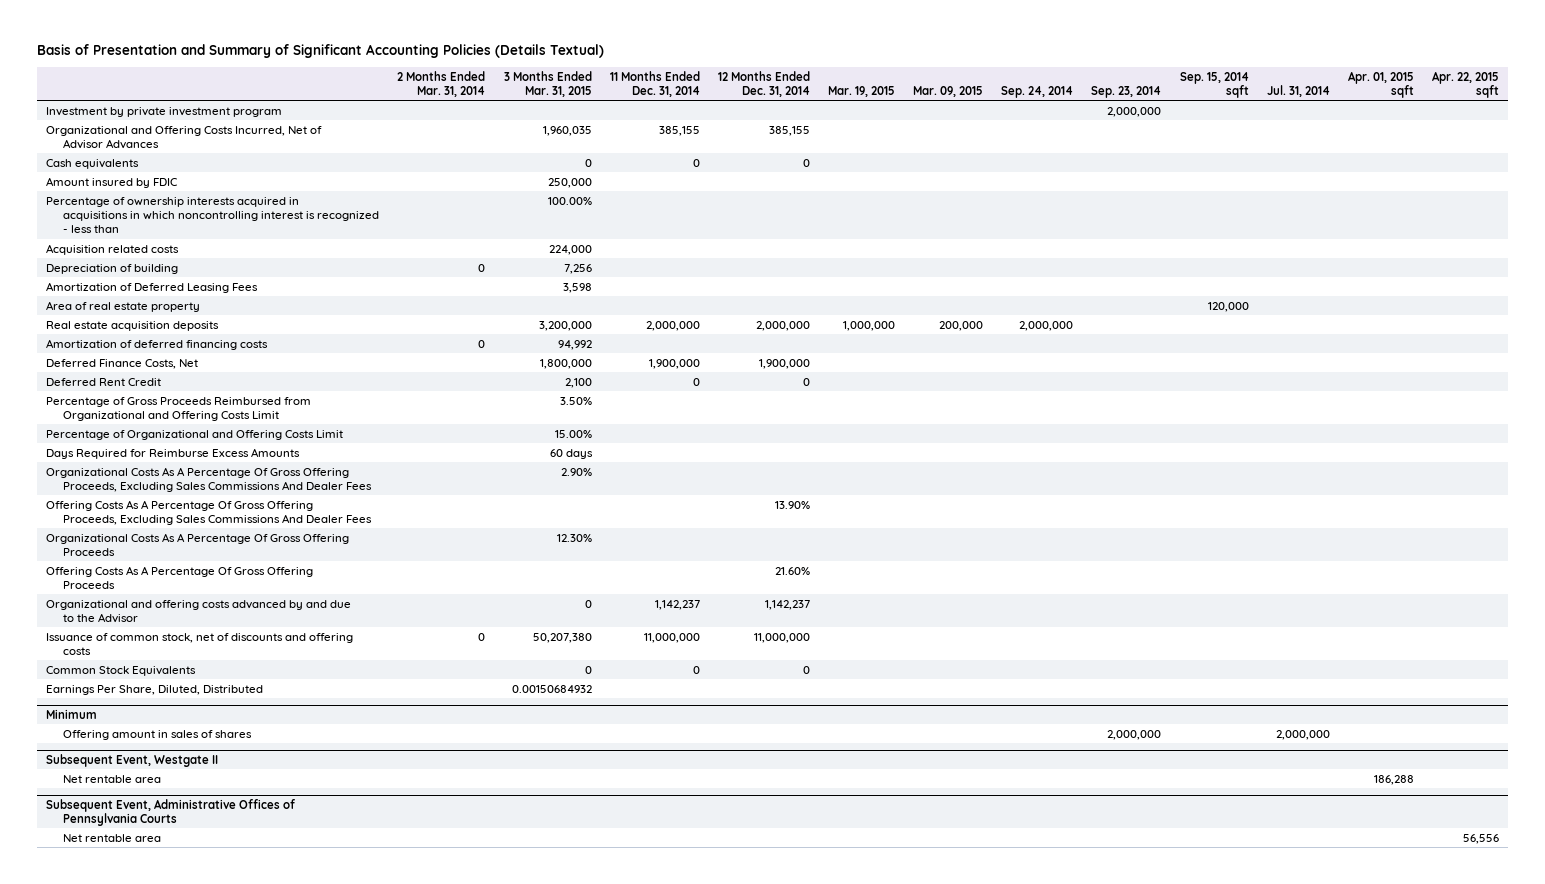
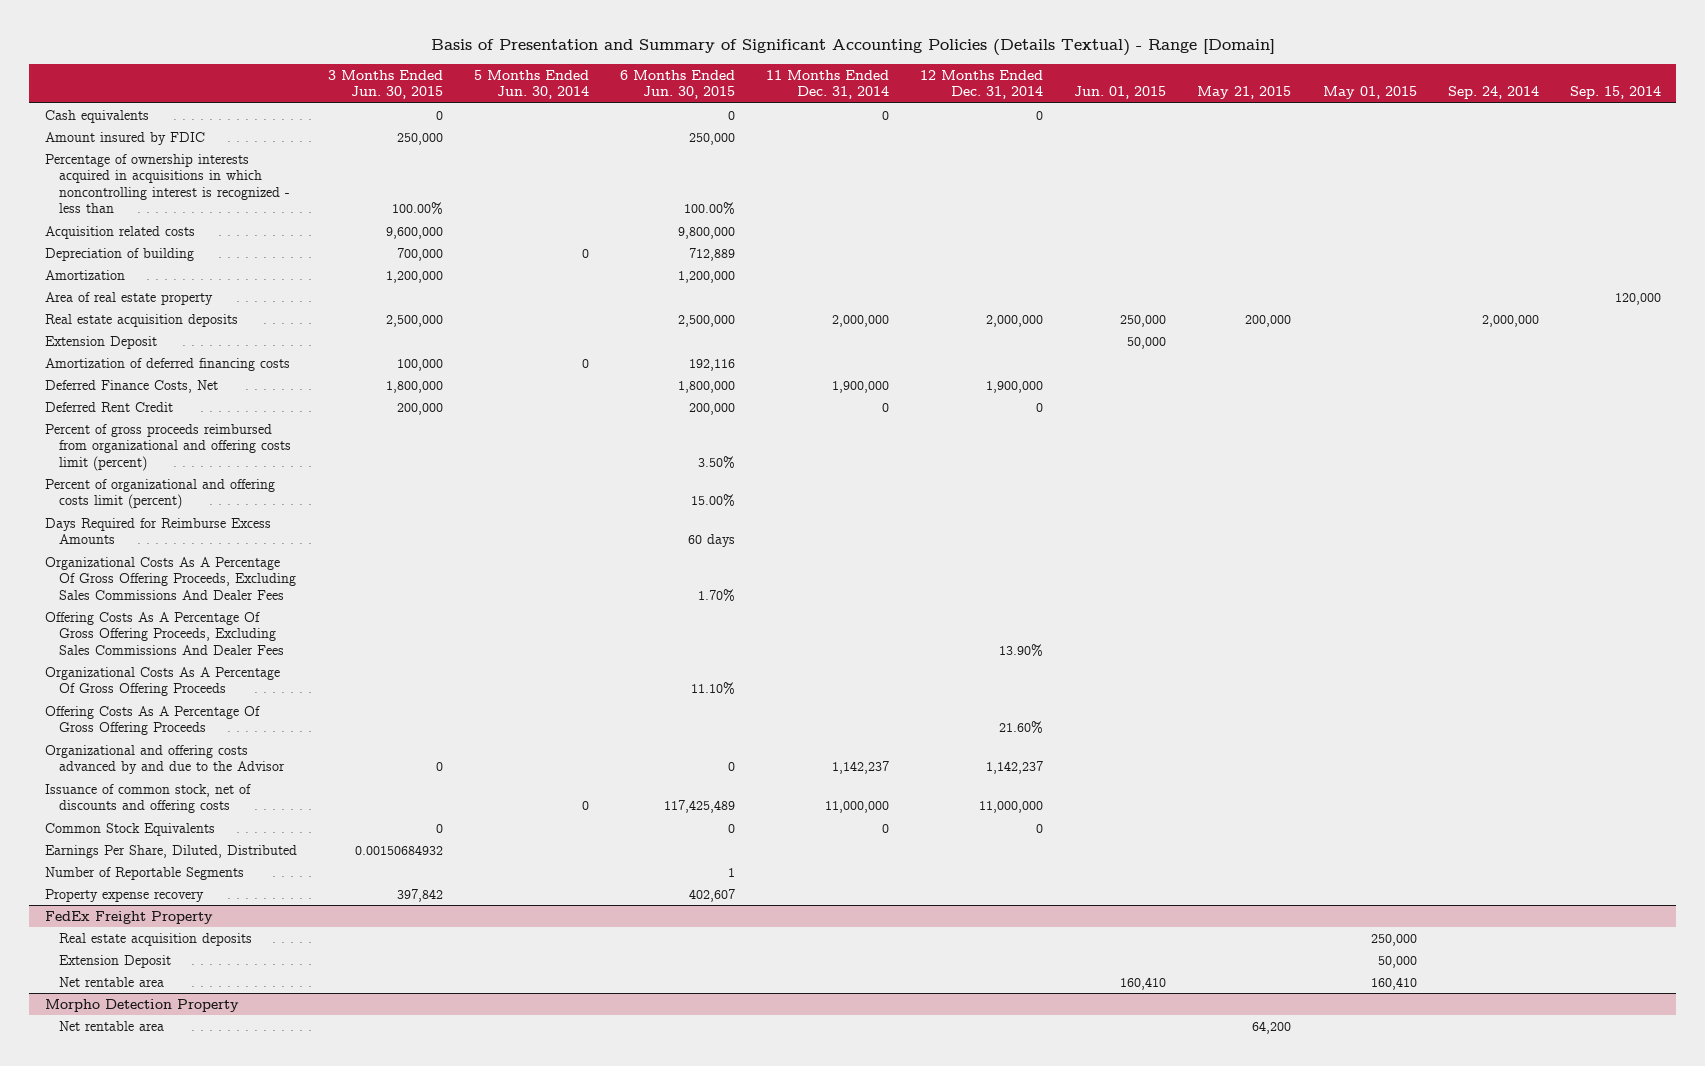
- Basis of Presentation and Summary of Significant Accounting Policies (Details Textual)
+ Basis of Presentation and Summary of Significant Accounting Policies (Details Textual) - Range [Domain]
- | 2 Months Ended Mar. 31, 2014 | 3 Months Ended Mar. 31, 2015 | 11 Months Ended Dec. 31, 2014 | 12 Months Ended Dec. 31, 2014 | Mar. 19, 2015 | Mar. 09, 2015 | Sep. 24, 2014 | Sep. 23, 2014 | Sep. 15, 2014 sqft | Jul. 31, 2014 | Apr. 01, 2015 sqft | Apr. 22, 2015 sqft
+ | 3 Months Ended Jun. 30, 2015 | 5 Months Ended Jun. 30, 2014 | 6 Months Ended Jun. 30, 2015 | 11 Months Ended Dec. 31, 2014 | 12 Months Ended Dec. 31, 2014 | Jun. 01, 2015 | May 21, 2015 | May 01, 2015 | Sep. 24, 2014 | Sep. 15, 2014
- Investment by private investment program | | | | | | | | 2,000,000 | | | |
- Organizational and Offering Costs Incurred, Net of Advisor Advances | | 1,960,035 | 385,155 | 385,155 | | | | | | | |
- Amortization of Deferred Leasing Fees | | 3,598 | | | | | | | | | |
+ Amortization | 1,200,000 | | 1,200,000 | | | | | | |
+ Extension Deposit | | | | | | 50,000 | | | |
- Percentage of Gross Proceeds Reimbursed from Organizational and Offering Costs Limit | | 3.50% | | | | | | | | | |
- Percentage of Organizational and Offering Costs Limit | | 15.00% | | | | | | | | | |
+ Percent of gross proceeds reimbursed from organizational and offering costs limit (percent) | | | 3.50% | | | | | | |
+ Percent of organizational and offering costs limit (percent) | | | 15.00% | | | | | | |
- Minimum
- Offering amount in sales of shares | | | | | | | | 2,000,000 | | 2,000,000 | |
- Subsequent Event, Westgate II
- Net rentable area | | | | | | | | | | | 186,288 |
- Subsequent Event, Administrative Offices of Pennsylvania Courts
- Net rentable area | | | | | | | | | | | | 56,556
+ Number of Reportable Segments | | | 1 | | | | | | |
+ Property expense recovery | 397,842 | | 402,607 | | | | | | |
+ FedEx Freight Property
+ Real estate acquisition deposits | | | | | | | | 250,000 | |
+ Extension Deposit | | | | | | | | 50,000 | |
+ Net rentable area | | | | | | 160,410 | | 160,410 | |
+ Morpho Detection Property
+ Net rentable area | | | | | | | 64,200 | | |

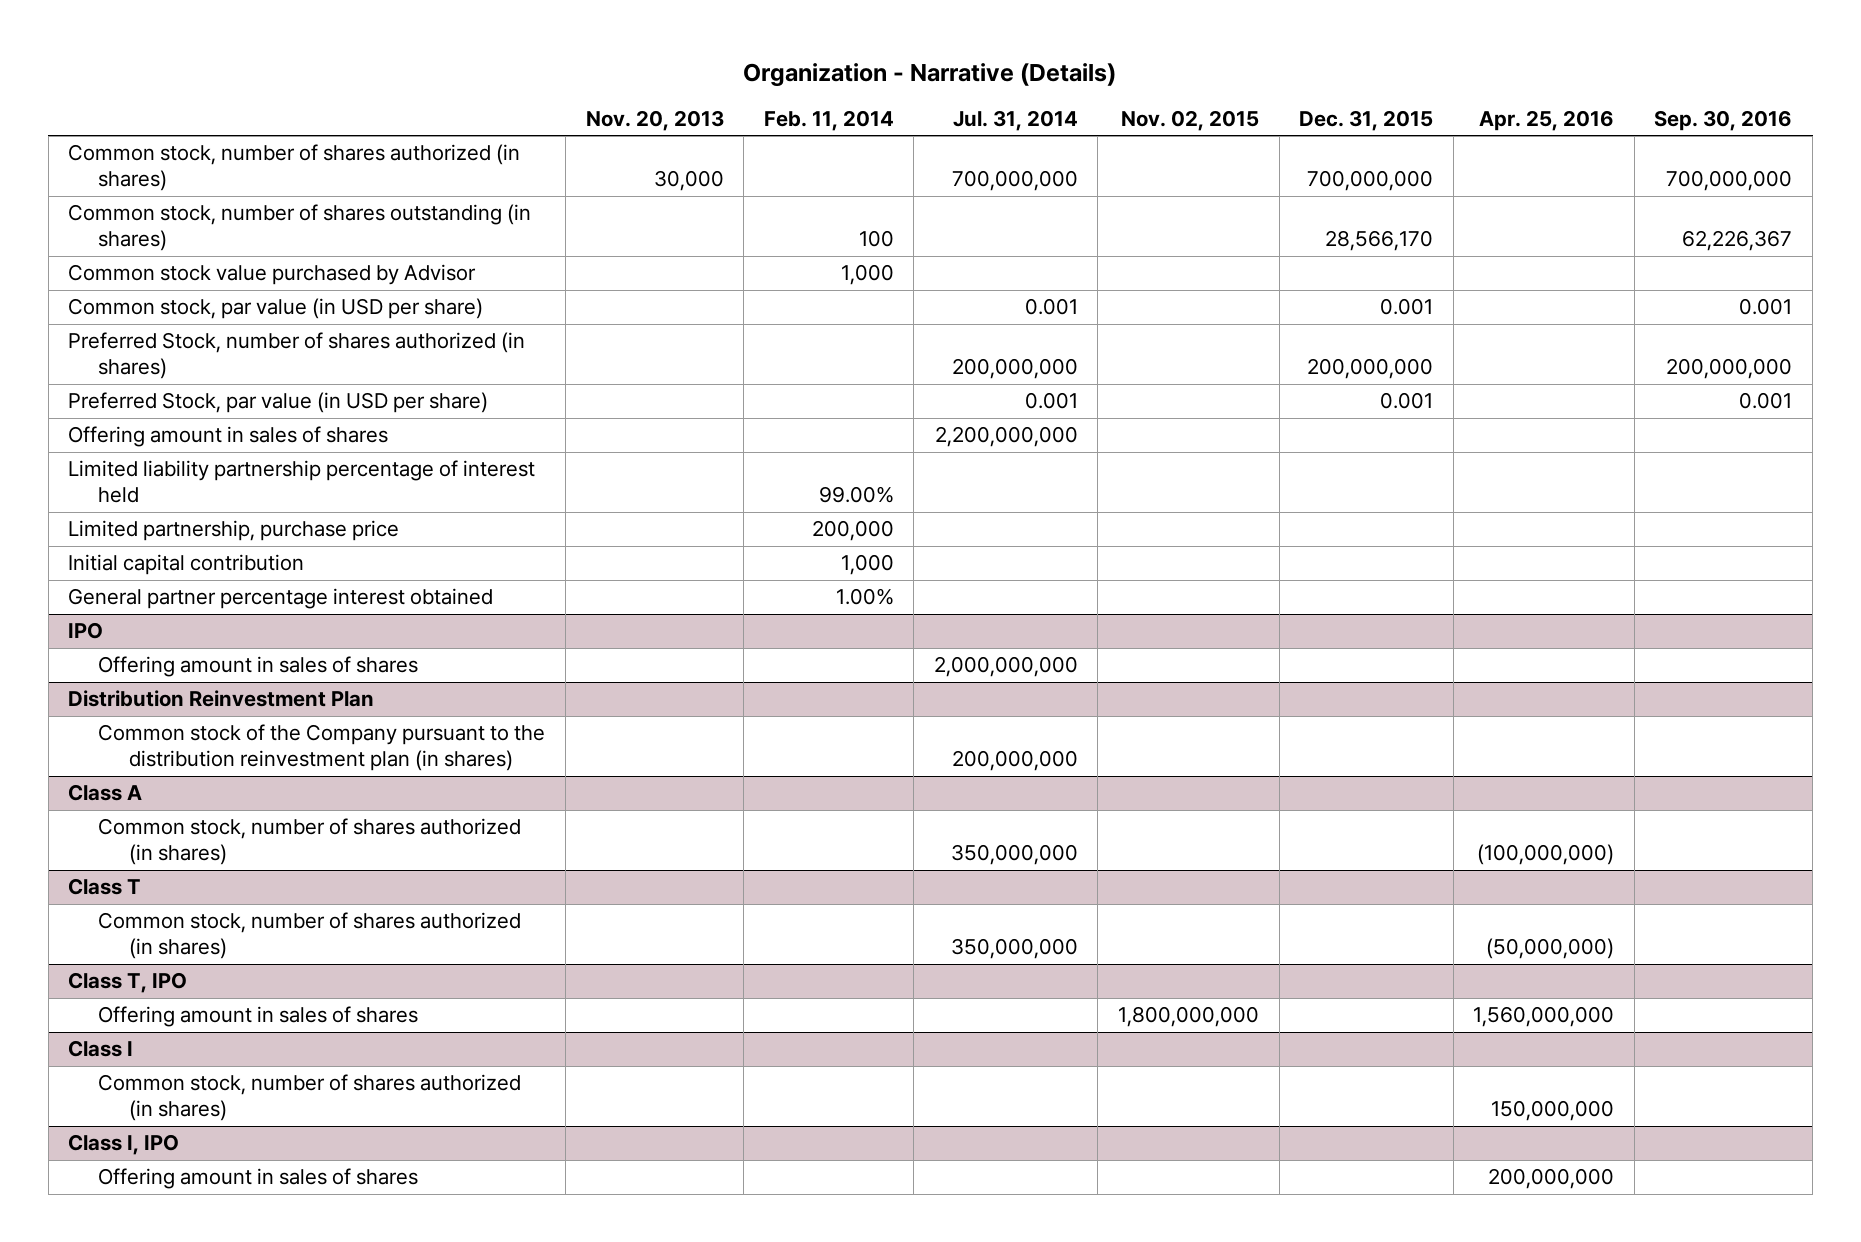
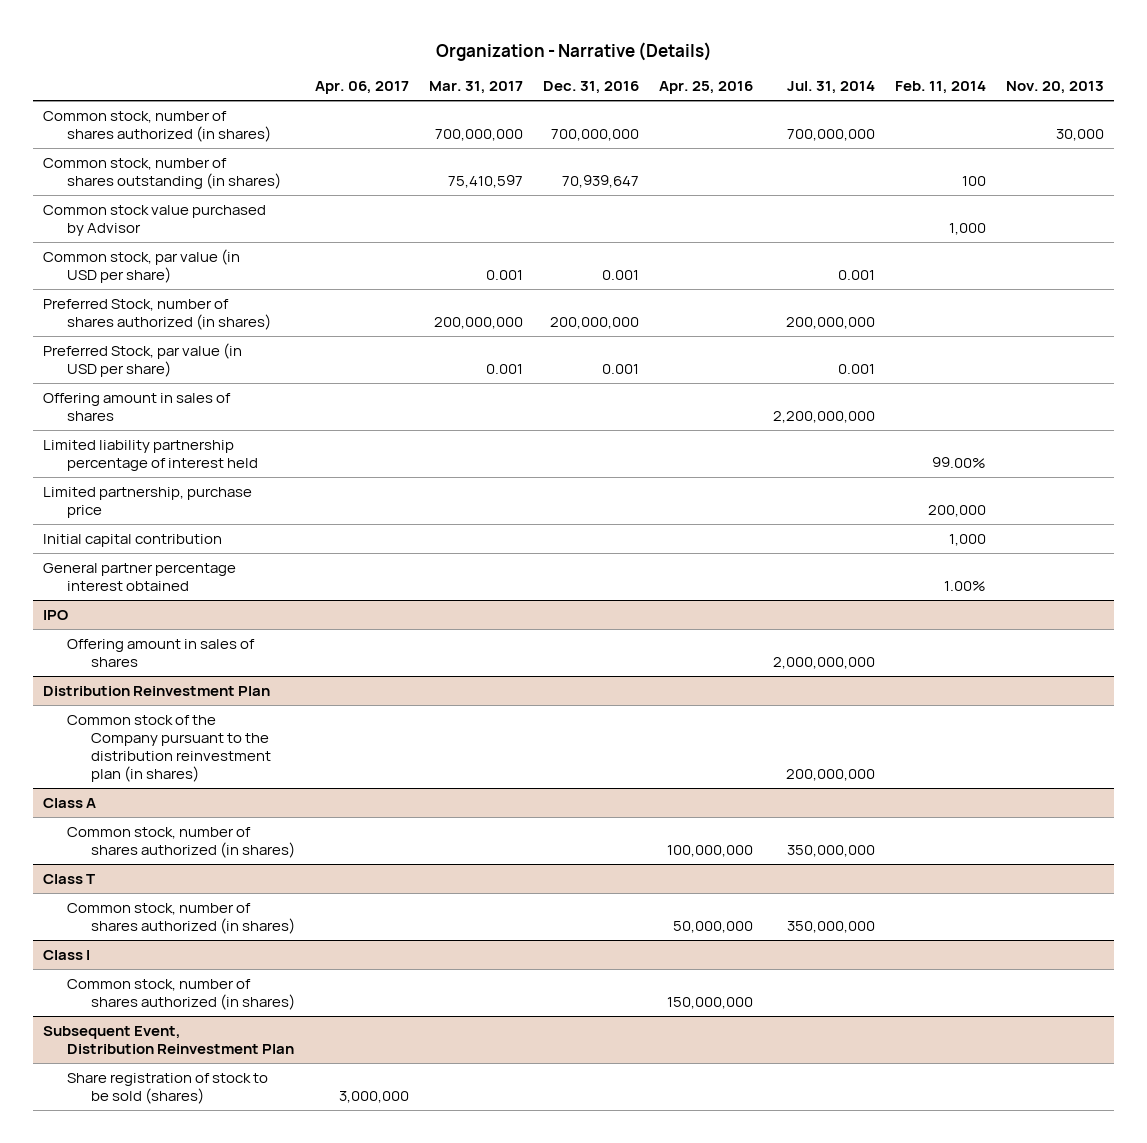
- | Nov. 20, 2013 | Feb. 11, 2014 | Jul. 31, 2014 | Nov. 02, 2015 | Dec. 31, 2015 | Apr. 25, 2016 | Sep. 30, 2016
+ | Apr. 06, 2017 | Mar. 31, 2017 | Dec. 31, 2016 | Apr. 25, 2016 | Jul. 31, 2014 | Feb. 11, 2014 | Nov. 20, 2013
@ Class A
- Common stock, number of shares authorized (in shares) | | | 350,000,000 | | | (100,000,000) |
+ Common stock, number of shares authorized (in shares) | | | | 100,000,000 | 350,000,000 | |
@ Class T
- Common stock, number of shares authorized (in shares) | | | 350,000,000 | | | (50,000,000) |
- Class T, IPO
- Offering amount in sales of shares | | | | 1,800,000,000 | | 1,560,000,000 |
@ Class T
+ Common stock, number of shares authorized (in shares) | | | | 50,000,000 | 350,000,000 | |
- Class I, IPO
- Offering amount in sales of shares | | | | | | 200,000,000 |
+ Subsequent Event, Distribution Reinvestment Plan
+ Share registration of stock to be sold (shares) | 3,000,000 | | | | | |

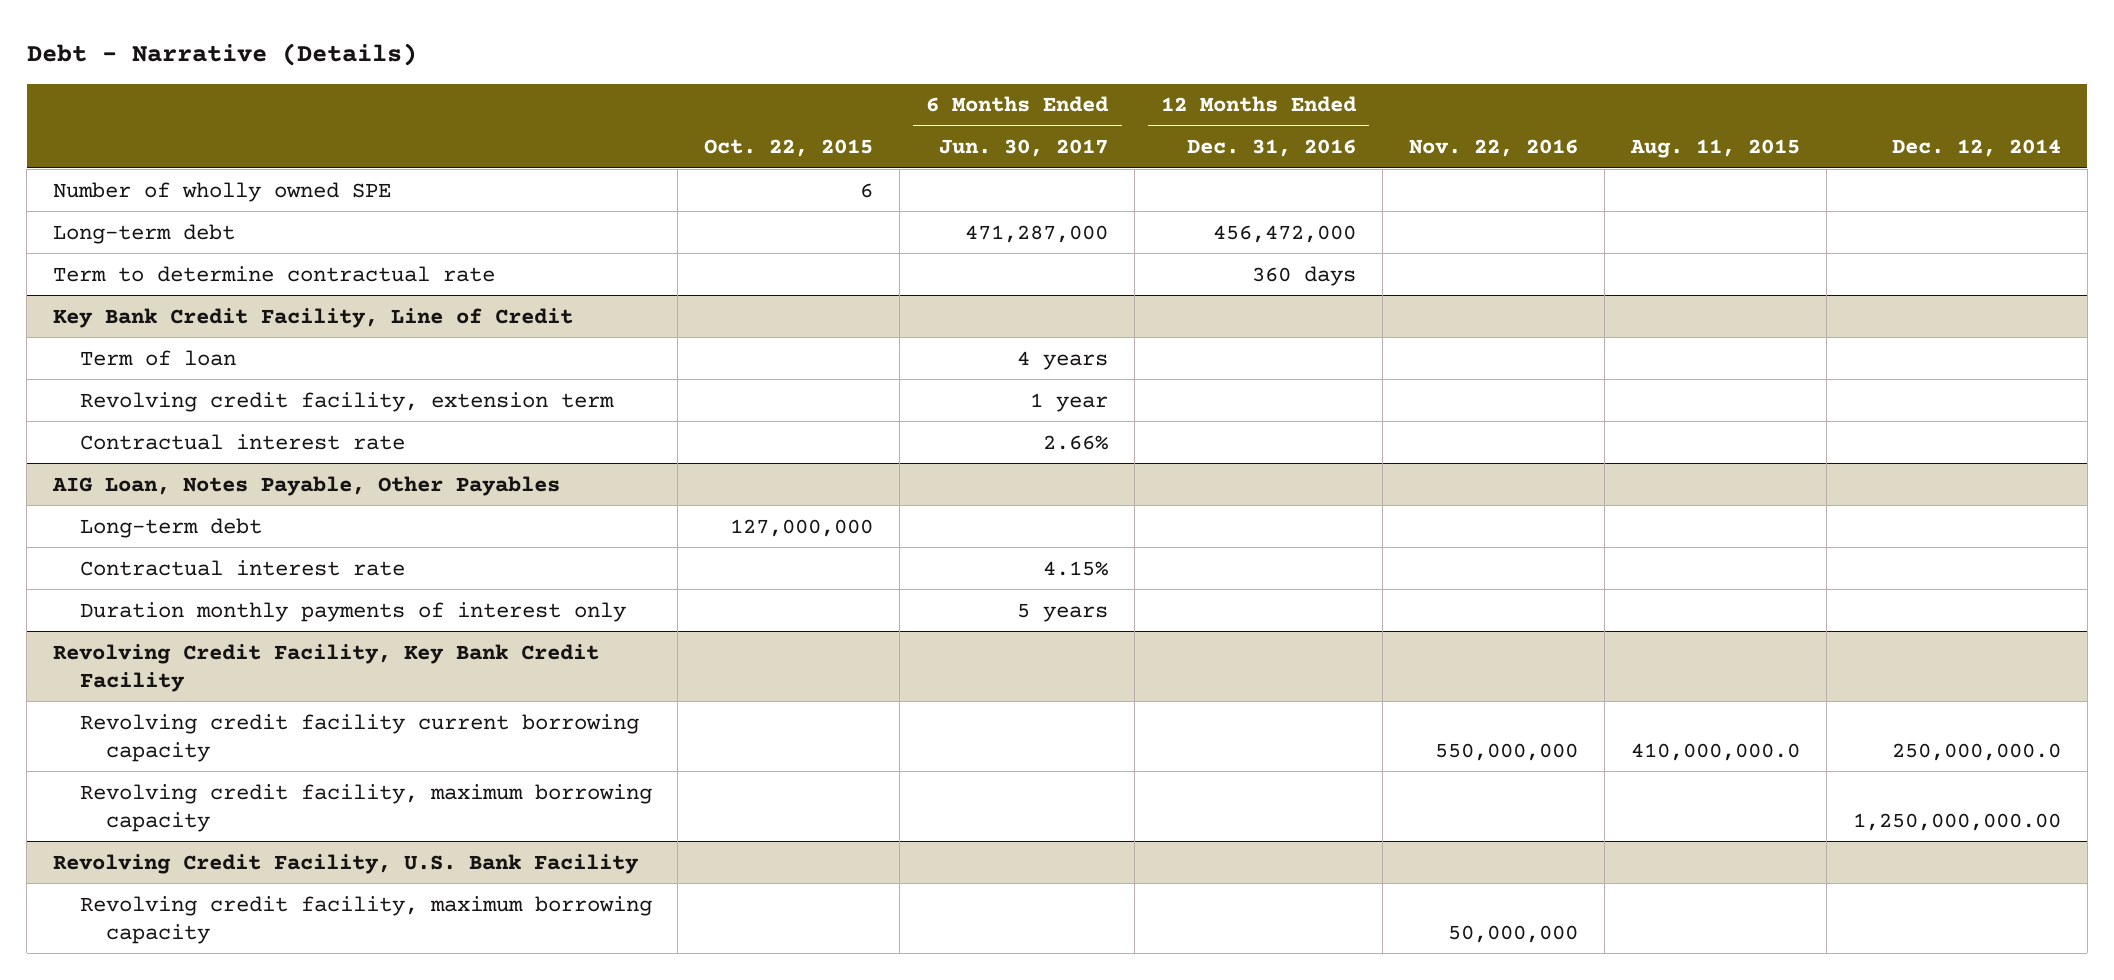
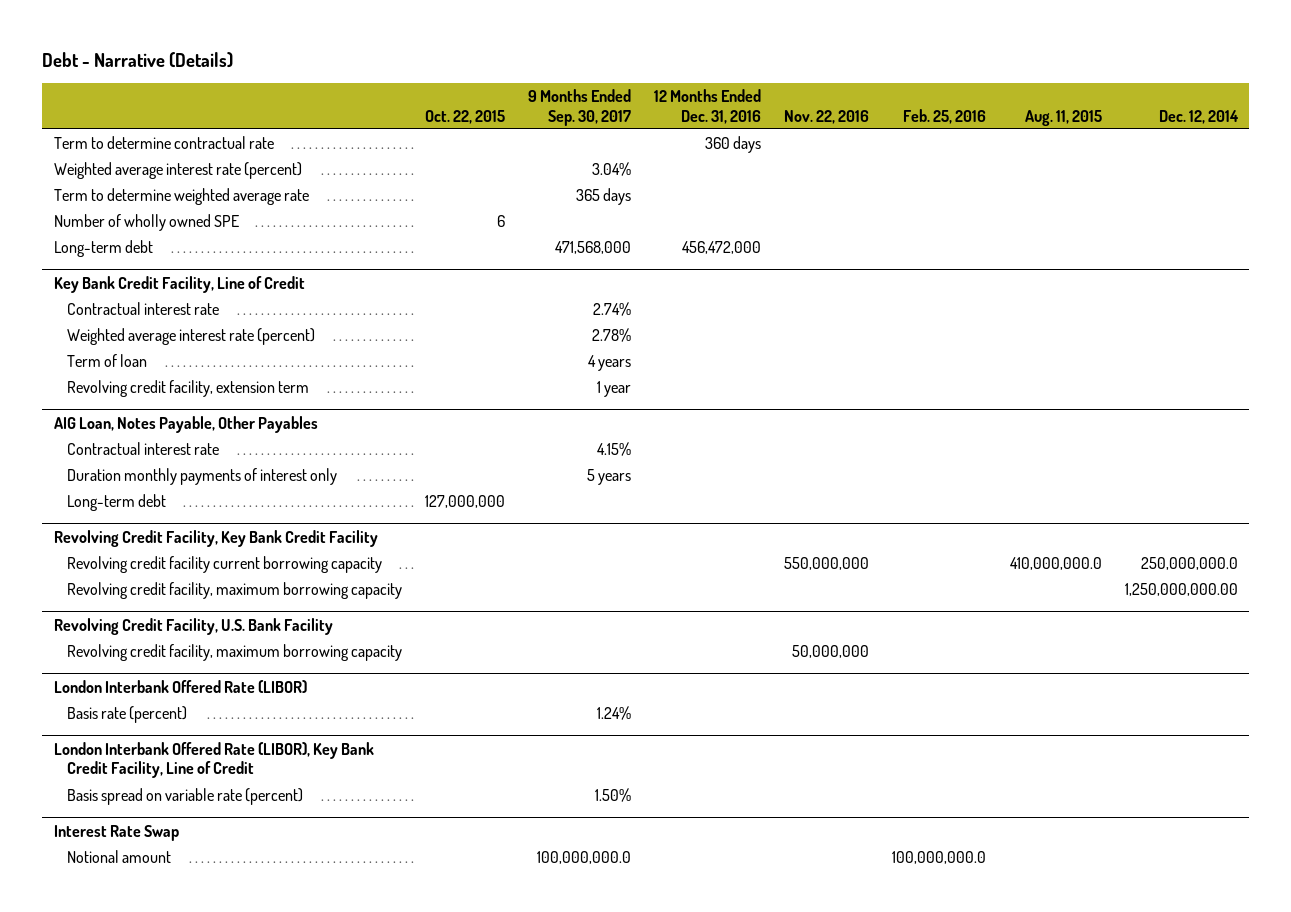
- | Oct. 22, 2015 | 6 Months Ended Jun. 30, 2017 | 12 Months Ended Dec. 31, 2016 | Nov. 22, 2016 | Aug. 11, 2015 | Dec. 12, 2014
+ | Oct. 22, 2015 | 9 Months Ended Sep. 30, 2017 | 12 Months Ended Dec. 31, 2016 | Nov. 22, 2016 | Feb. 25, 2016 | Aug. 11, 2015 | Dec. 12, 2014
moved up: Term to determine contractual rate | | | 360 days | | | |
+ Weighted average interest rate (percent) | | 3.04% | | | | |
+ Term to determine weighted average rate | | 365 days | | | | |
@ Key Bank Credit Facility, Line of Credit
moved up: Contractual interest rate | | 2.74% | | | | |
+ Weighted average interest rate (percent) | | 2.78% | | | | |
@ AIG Loan, Notes Payable, Other Payables
moved down: Long-term debt | 127,000,000 | | | | | |
+ London Interbank Offered Rate (LIBOR)
+ Basis rate (percent) | | 1.24% | | | | |
+ London Interbank Offered Rate (LIBOR), Key Bank Credit Facility, Line of Credit
+ Basis spread on variable rate (percent) | | 1.50% | | | | |
+ Interest Rate Swap
+ Notional amount | | 100,000,000.0 | | | 100,000,000.0 | |

